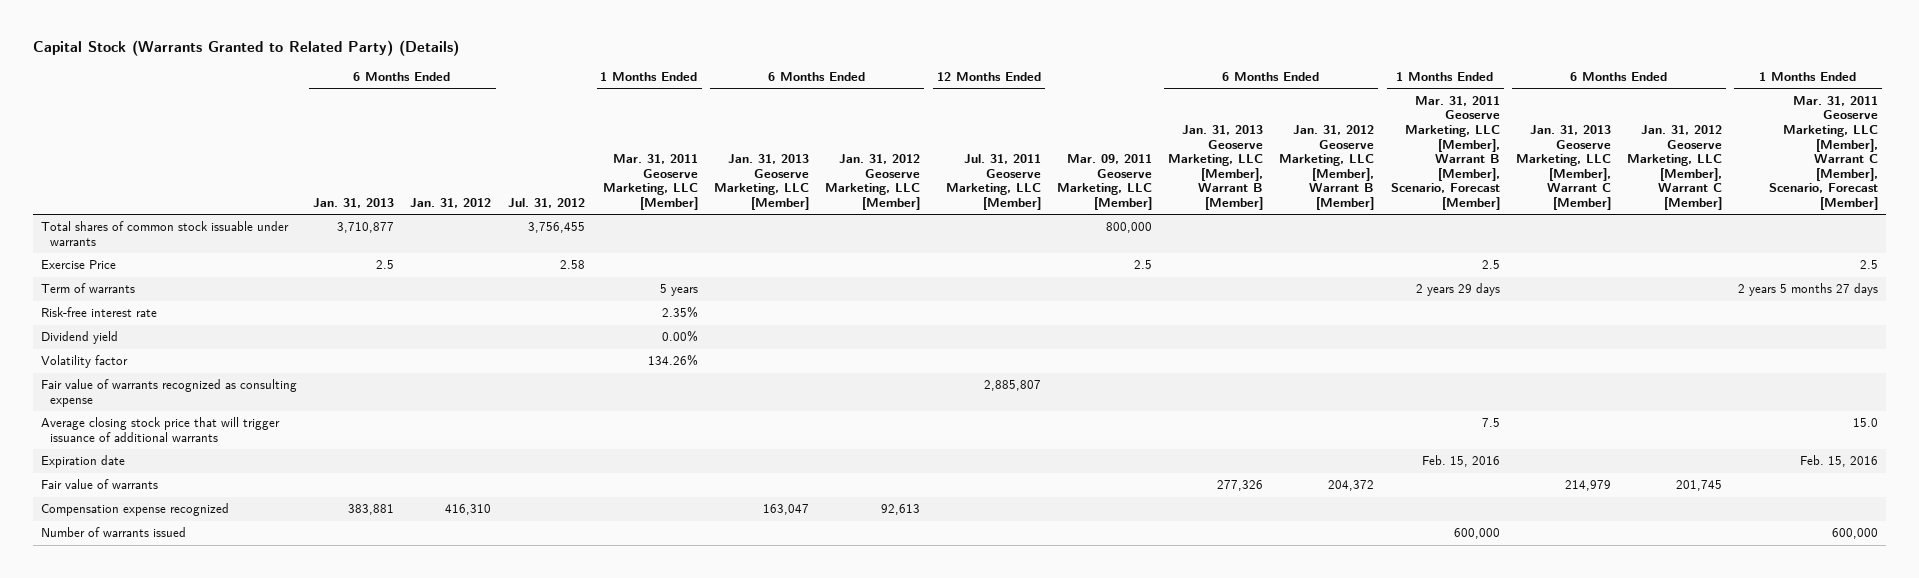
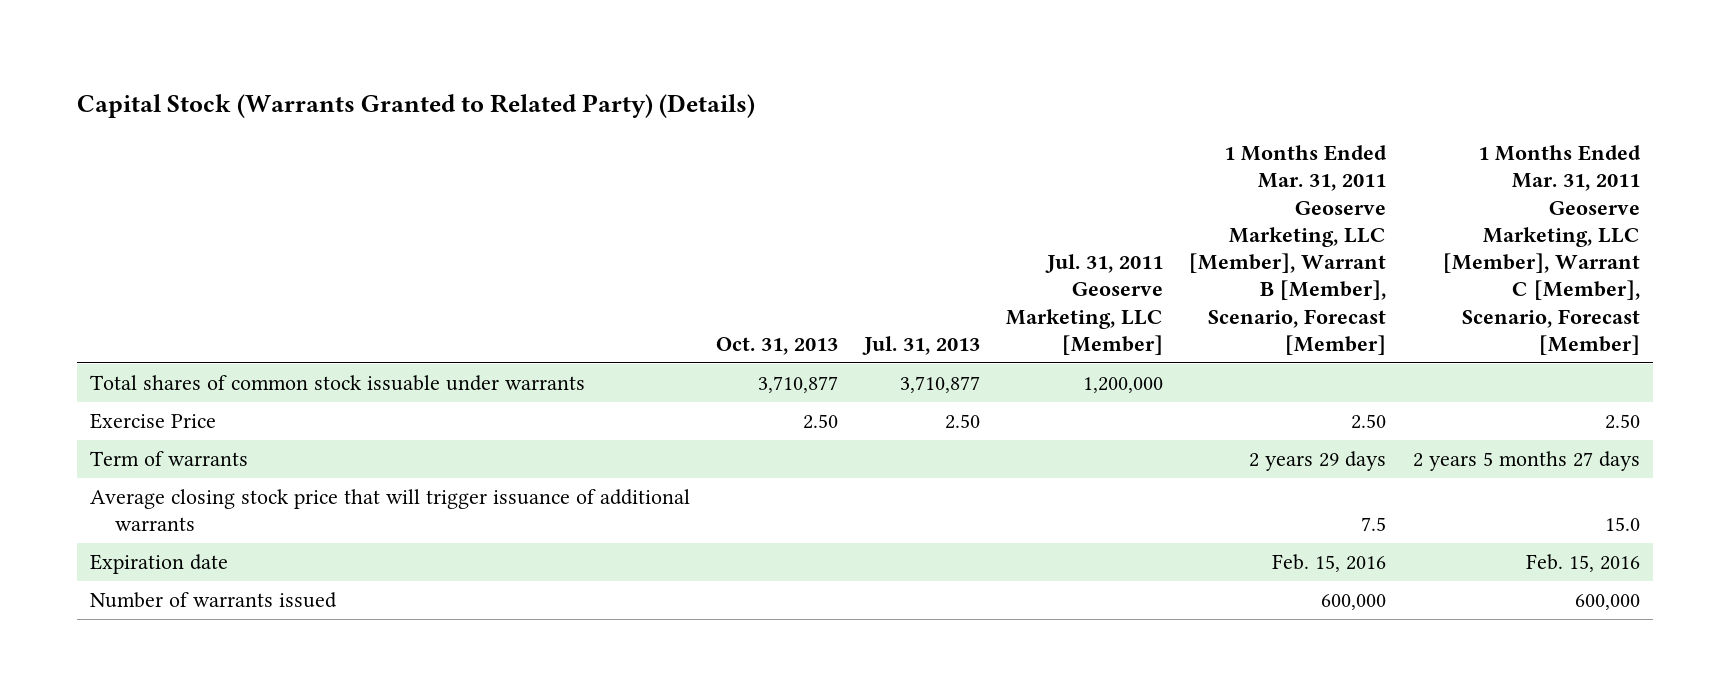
- | 6 Months Ended Jan. 31, 2013 | 6 Months Ended Jan. 31, 2012 | Jul. 31, 2012 | 1 Months Ended Mar. 31, 2011 Geoserve Marketing, LLC [Member] | 6 Months Ended Jan. 31, 2013 Geoserve Marketing, LLC [Member] | 6 Months Ended Jan. 31, 2012 Geoserve Marketing, LLC [Member] | 12 Months Ended Jul. 31, 2011 Geoserve Marketing, LLC [Member] | Mar. 09, 2011 Geoserve Marketing, LLC [Member] | 6 Months Ended Jan. 31, 2013 Geoserve Marketing, LLC [Member], Warrant B [Member] | 6 Months Ended Jan. 31, 2012 Geoserve Marketing, LLC [Member], Warrant B [Member] | 1 Months Ended Mar. 31, 2011 Geoserve Marketing, LLC [Member], Warrant B [Member], Scenario, Forecast [Member] | 6 Months Ended Jan. 31, 2013 Geoserve Marketing, LLC [Member], Warrant C [Member] | 6 Months Ended Jan. 31, 2012 Geoserve Marketing, LLC [Member], Warrant C [Member] | 1 Months Ended Mar. 31, 2011 Geoserve Marketing, LLC [Member], Warrant C [Member], Scenario, Forecast [Member]
+ | Oct. 31, 2013 | Jul. 31, 2013 | Jul. 31, 2011 Geoserve Marketing, LLC [Member] | 1 Months Ended Mar. 31, 2011 Geoserve Marketing, LLC [Member], Warrant B [Member], Scenario, Forecast [Member] | 1 Months Ended Mar. 31, 2011 Geoserve Marketing, LLC [Member], Warrant C [Member], Scenario, Forecast [Member]
- Exercise Price | 2.5 | | 2.58 | | | | | 2.5 | | | 2.5 | | | 2.5
+ Exercise Price | 2.50 | 2.50 | | 2.50 | 2.50
- Risk-free interest rate | | | | 2.35% | | | | | | | | | |
- Dividend yield | | | | 0.00% | | | | | | | | | |
- Volatility factor | | | | 134.26% | | | | | | | | | |
- Fair value of warrants recognized as consulting expense | | | | | | | 2,885,807 | | | | | | |
- Fair value of warrants | | | | | | | | | 277,326 | 204,372 | | 214,979 | 201,745 |
- Compensation expense recognized | 383,881 | 416,310 | | | 163,047 | 92,613 | | | | | | | |

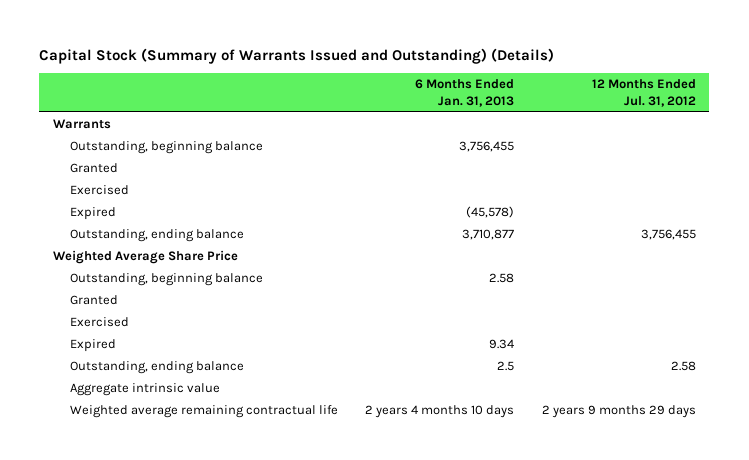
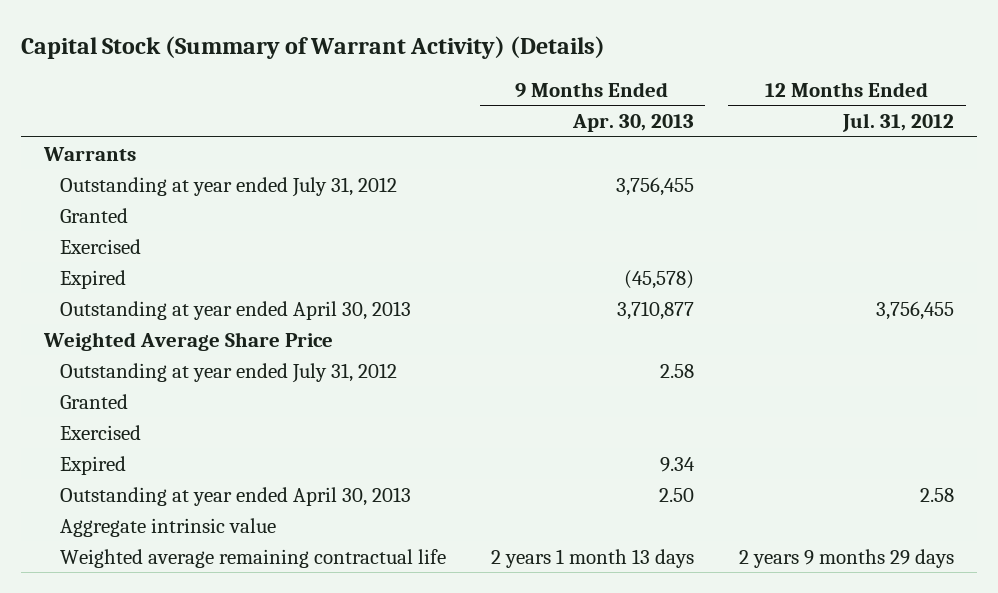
- Capital Stock (Summary of Warrants Issued and Outstanding) (Details)
+ Capital Stock (Summary of Warrant Activity) (Details)
- | 6 Months Ended Jan. 31, 2013 | 12 Months Ended Jul. 31, 2012
+ | 9 Months Ended Apr. 30, 2013 | 12 Months Ended Jul. 31, 2012
- Outstanding, beginning balance | 3,756,455 |
+ Outstanding at year ended July 31, 2012 | 3,756,455 |
- Outstanding, ending balance | 3,710,877 | 3,756,455
+ Outstanding at year ended April 30, 2013 | 3,710,877 | 3,756,455
- Outstanding, beginning balance | 2.58 |
+ Outstanding at year ended July 31, 2012 | 2.58 |
- Outstanding, ending balance | 2.5 | 2.58
+ Outstanding at year ended April 30, 2013 | 2.50 | 2.58

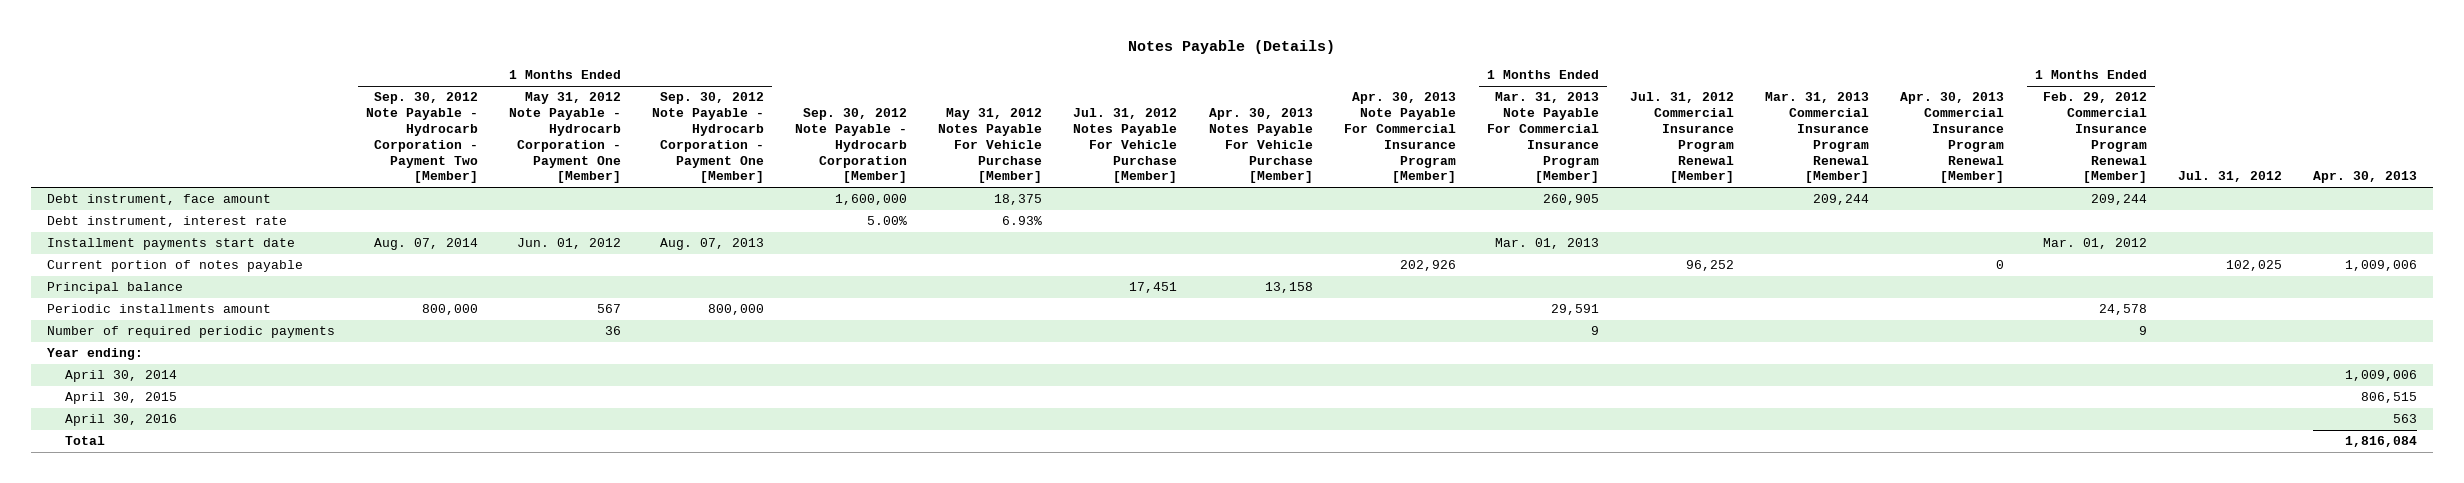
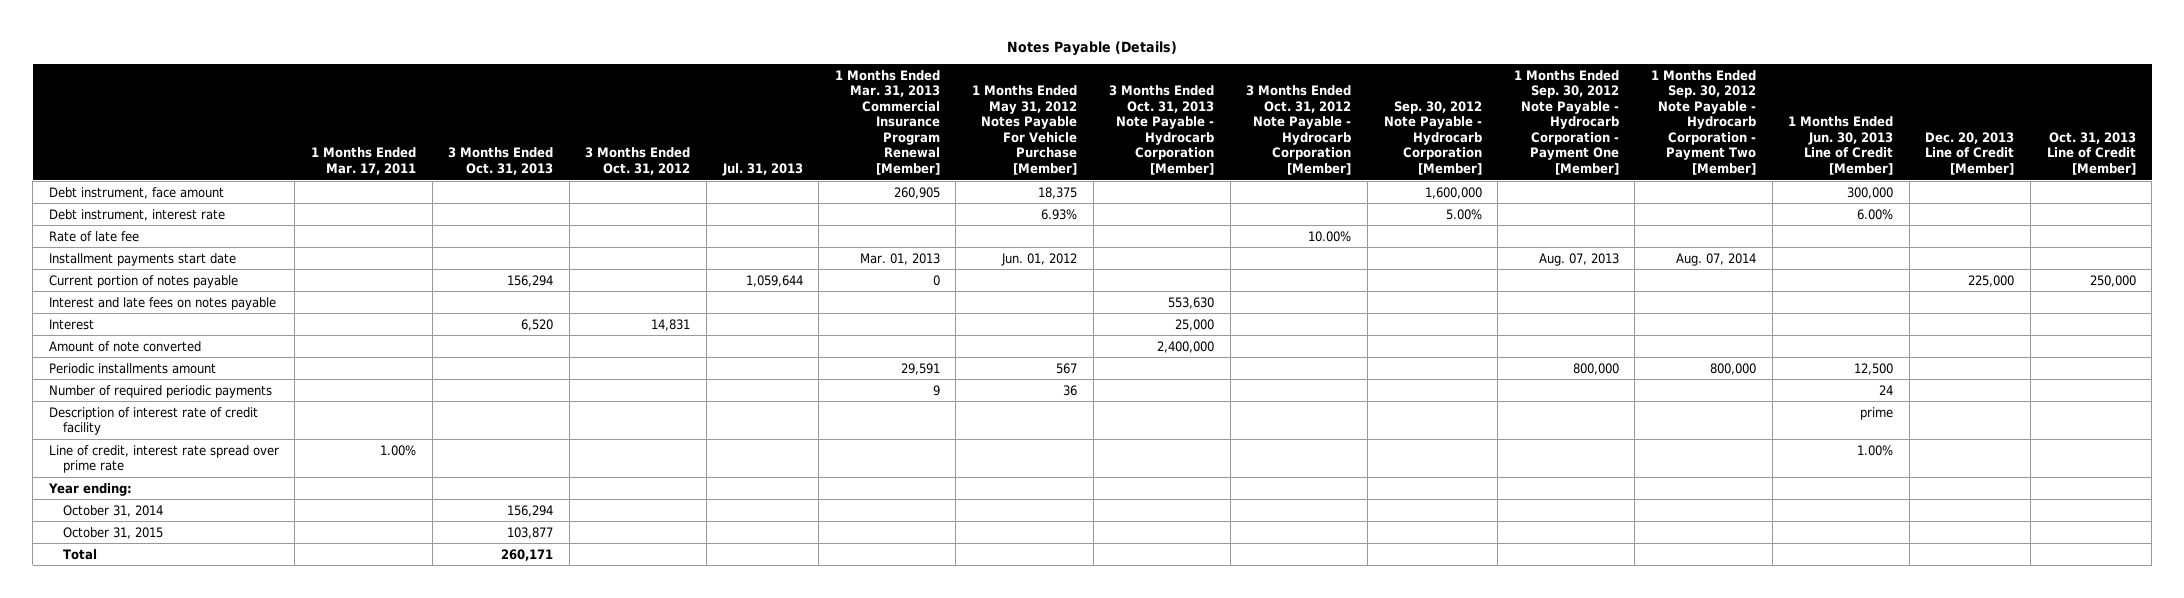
- | 1 Months Ended Sep. 30, 2012 Note Payable - Hydrocarb Corporation - Payment Two [Member] | 1 Months Ended May 31, 2012 Note Payable - Hydrocarb Corporation - Payment One [Member] | 1 Months Ended Sep. 30, 2012 Note Payable - Hydrocarb Corporation - Payment One [Member] | Sep. 30, 2012 Note Payable - Hydrocarb Corporation [Member] | May 31, 2012 Notes Payable For Vehicle Purchase [Member] | Jul. 31, 2012 Notes Payable For Vehicle Purchase [Member] | Apr. 30, 2013 Notes Payable For Vehicle Purchase [Member] | Apr. 30, 2013 Note Payable For Commercial Insurance Program [Member] | 1 Months Ended Mar. 31, 2013 Note Payable For Commercial Insurance Program [Member] | Jul. 31, 2012 Commercial Insurance Program Renewal [Member] | Mar. 31, 2013 Commercial Insurance Program Renewal [Member] | Apr. 30, 2013 Commercial Insurance Program Renewal [Member] | 1 Months Ended Feb. 29, 2012 Commercial Insurance Program Renewal [Member] | Jul. 31, 2012 | Apr. 30, 2013
+ | 1 Months Ended Mar. 17, 2011 | 3 Months Ended Oct. 31, 2013 | 3 Months Ended Oct. 31, 2012 | Jul. 31, 2013 | 1 Months Ended Mar. 31, 2013 Commercial Insurance Program Renewal [Member] | 1 Months Ended May 31, 2012 Notes Payable For Vehicle Purchase [Member] | 3 Months Ended Oct. 31, 2013 Note Payable - Hydrocarb Corporation [Member] | 3 Months Ended Oct. 31, 2012 Note Payable - Hydrocarb Corporation [Member] | Sep. 30, 2012 Note Payable - Hydrocarb Corporation [Member] | 1 Months Ended Sep. 30, 2012 Note Payable - Hydrocarb Corporation - Payment One [Member] | 1 Months Ended Sep. 30, 2012 Note Payable - Hydrocarb Corporation - Payment Two [Member] | 1 Months Ended Jun. 30, 2013 Line of Credit [Member] | Dec. 20, 2013 Line of Credit [Member] | Oct. 31, 2013 Line of Credit [Member]
+ Rate of late fee | | | | | | | | 10.00% | | | | | |
- Principal balance | | | | | | 17,451 | 13,158 | | | | | | | |
+ Interest and late fees on notes payable | | | | | | | 553,630 | | | | | | |
+ Interest | | 6,520 | 14,831 | | | | 25,000 | | | | | | |
+ Amount of note converted | | | | | | | 2,400,000 | | | | | | |
+ Description of interest rate of credit facility | | | | | | | | | | | | prime | |
+ Line of credit, interest rate spread over prime rate | 1.00% | | | | | | | | | | | 1.00% | |
- April 30, 2014 | | | | | | | | | | | | | | | 1,009,006
- April 30, 2015 | | | | | | | | | | | | | | | 806,515
- April 30, 2016 | | | | | | | | | | | | | | | 563
+ October 31, 2014 | | 156,294 | | | | | | | | | | | |
+ October 31, 2015 | | 103,877 | | | | | | | | | | | |

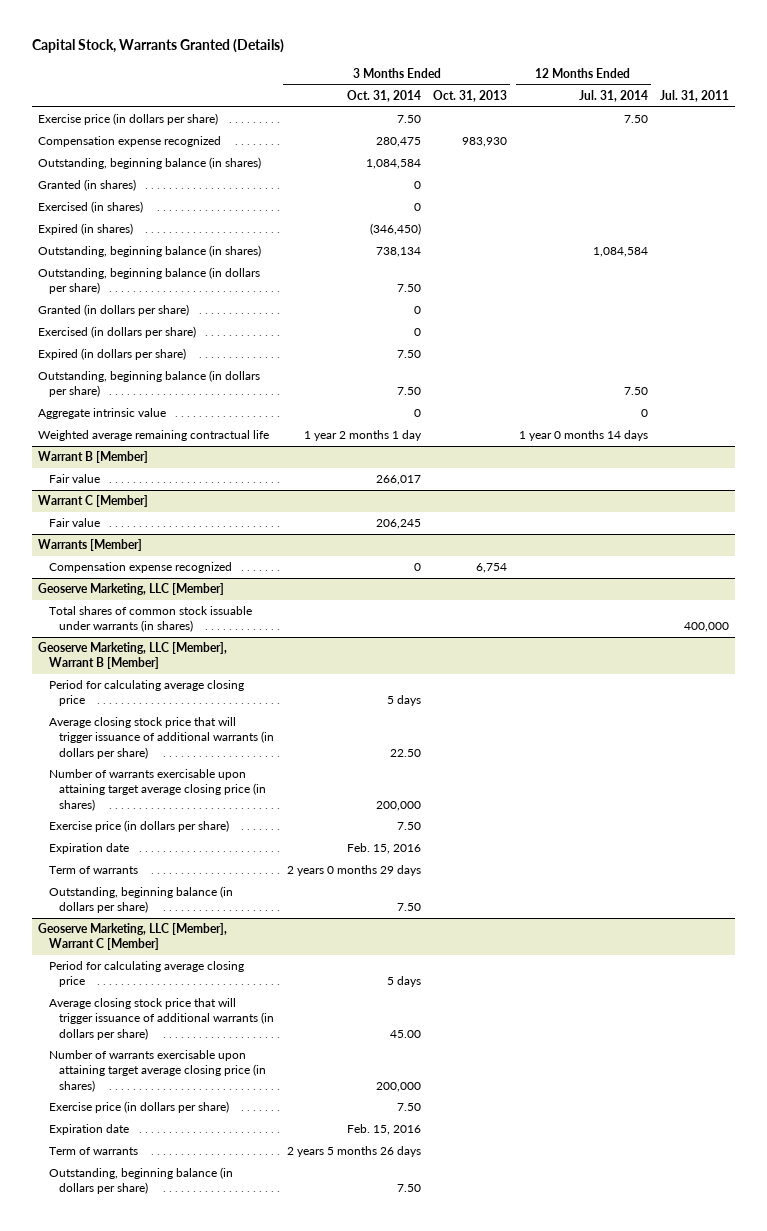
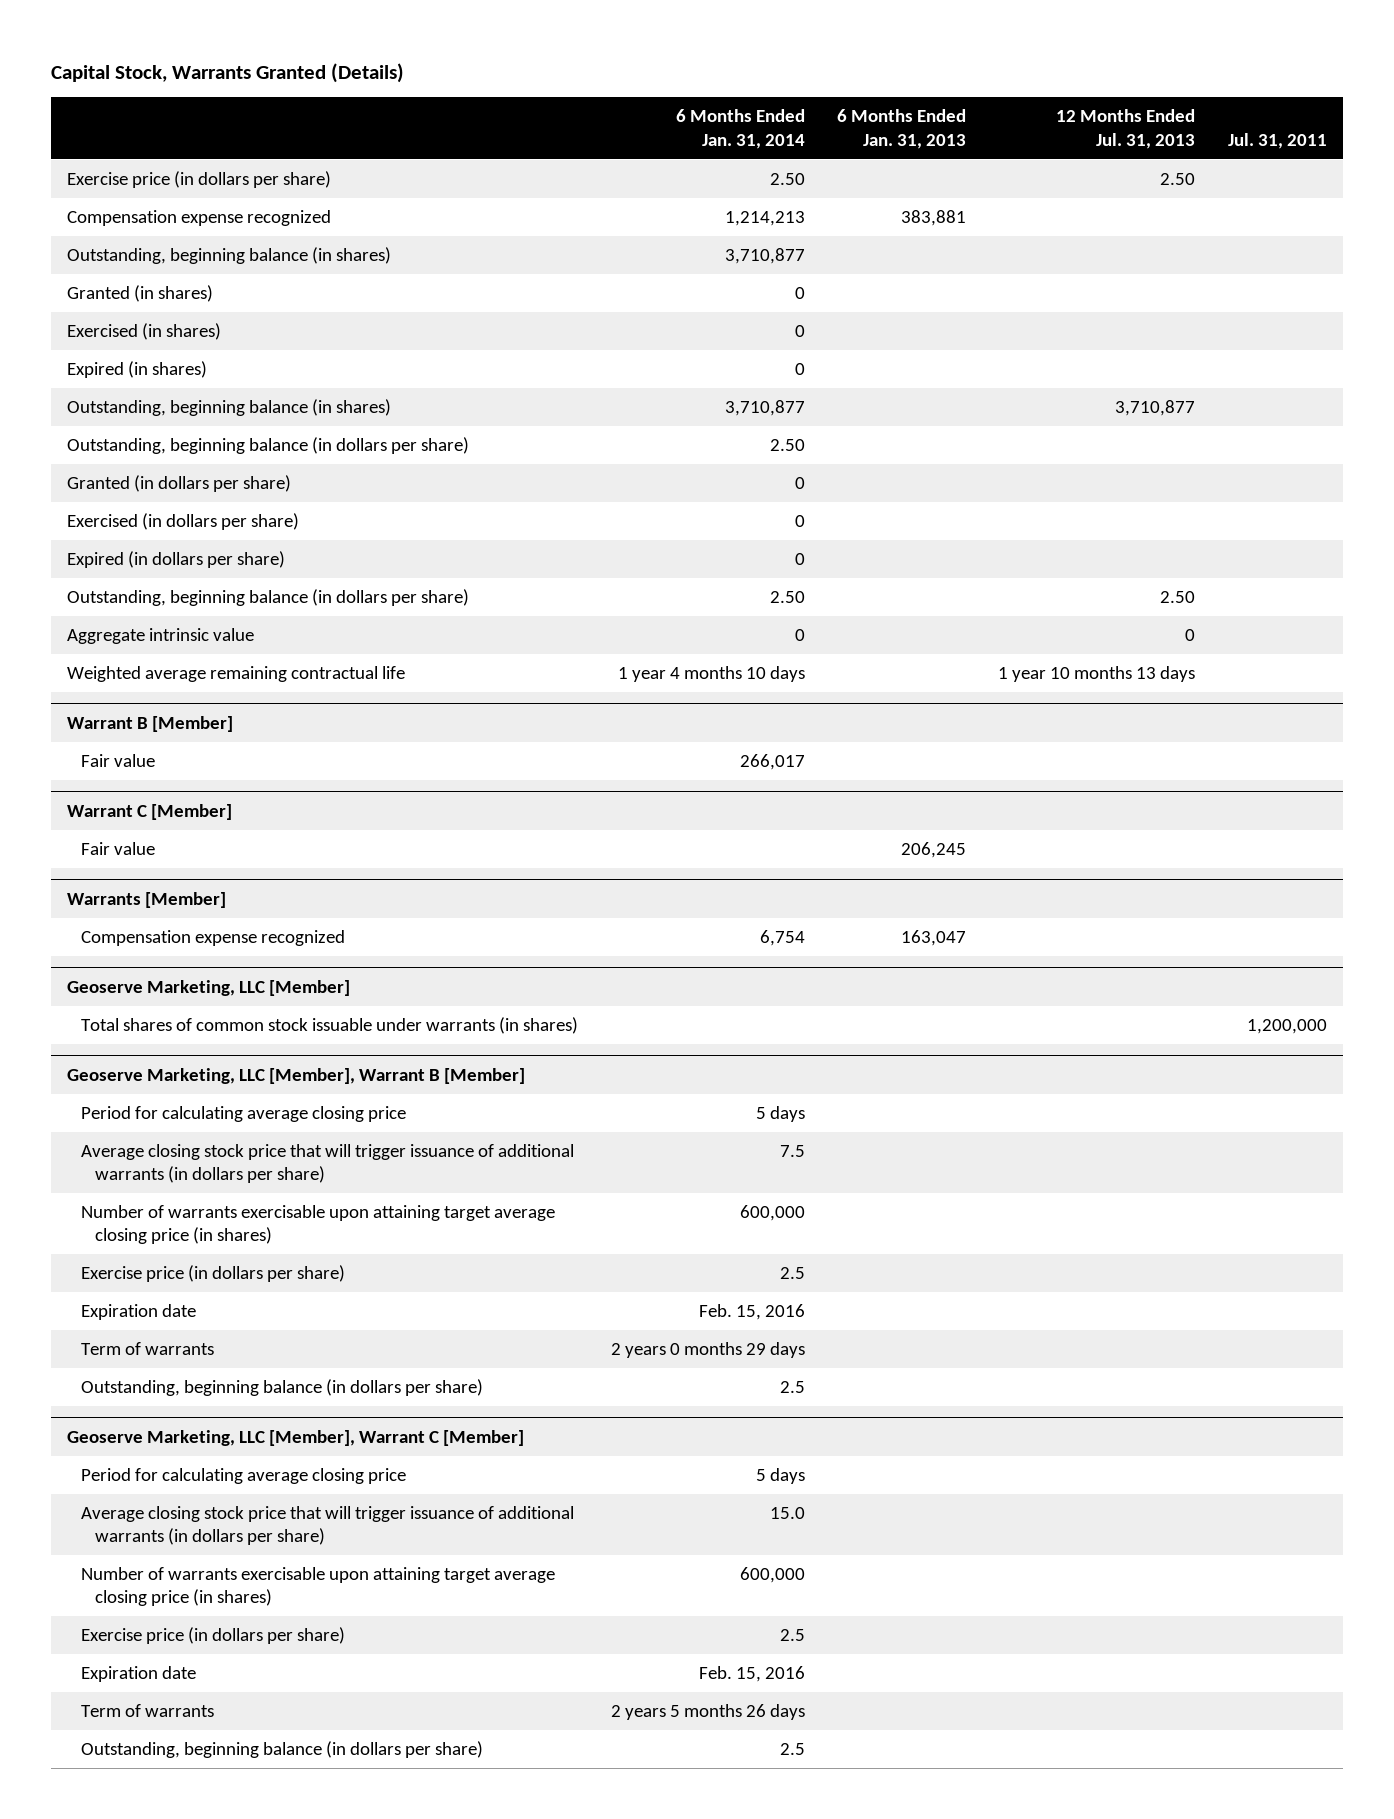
- | 3 Months Ended Oct. 31, 2014 | 3 Months Ended Oct. 31, 2013 | 12 Months Ended Jul. 31, 2014 | Jul. 31, 2011
+ | 6 Months Ended Jan. 31, 2014 | 6 Months Ended Jan. 31, 2013 | 12 Months Ended Jul. 31, 2013 | Jul. 31, 2011
@ Geoserve Marketing, LLC [Member]
- Total shares of common stock issuable under warrants (in shares) | | | | 400,000
+ Total shares of common stock issuable under warrants (in shares) | | | | 1,200,000

